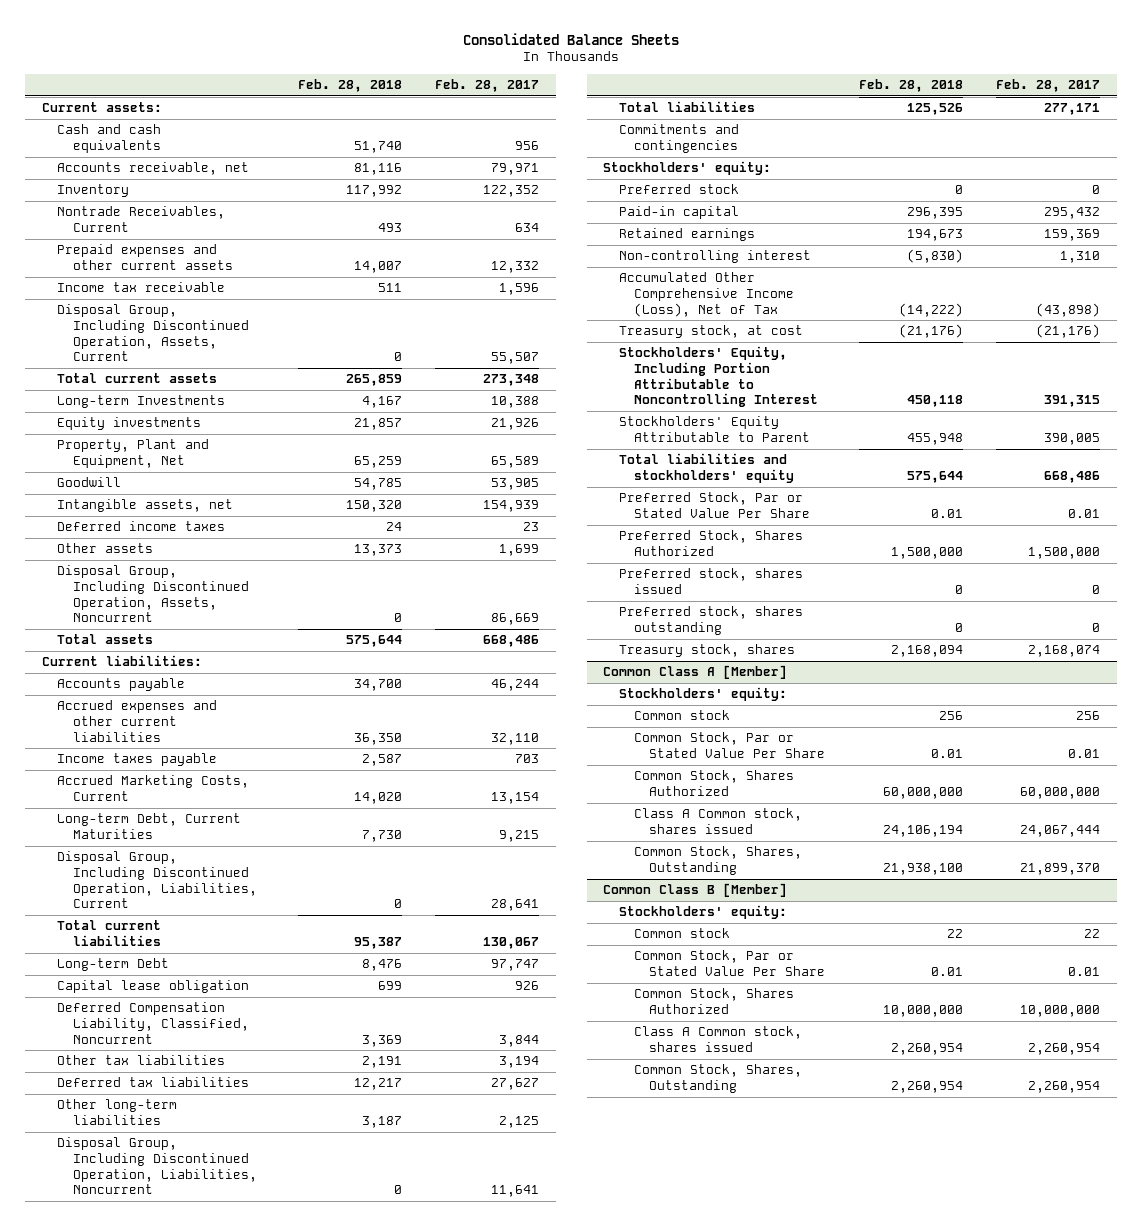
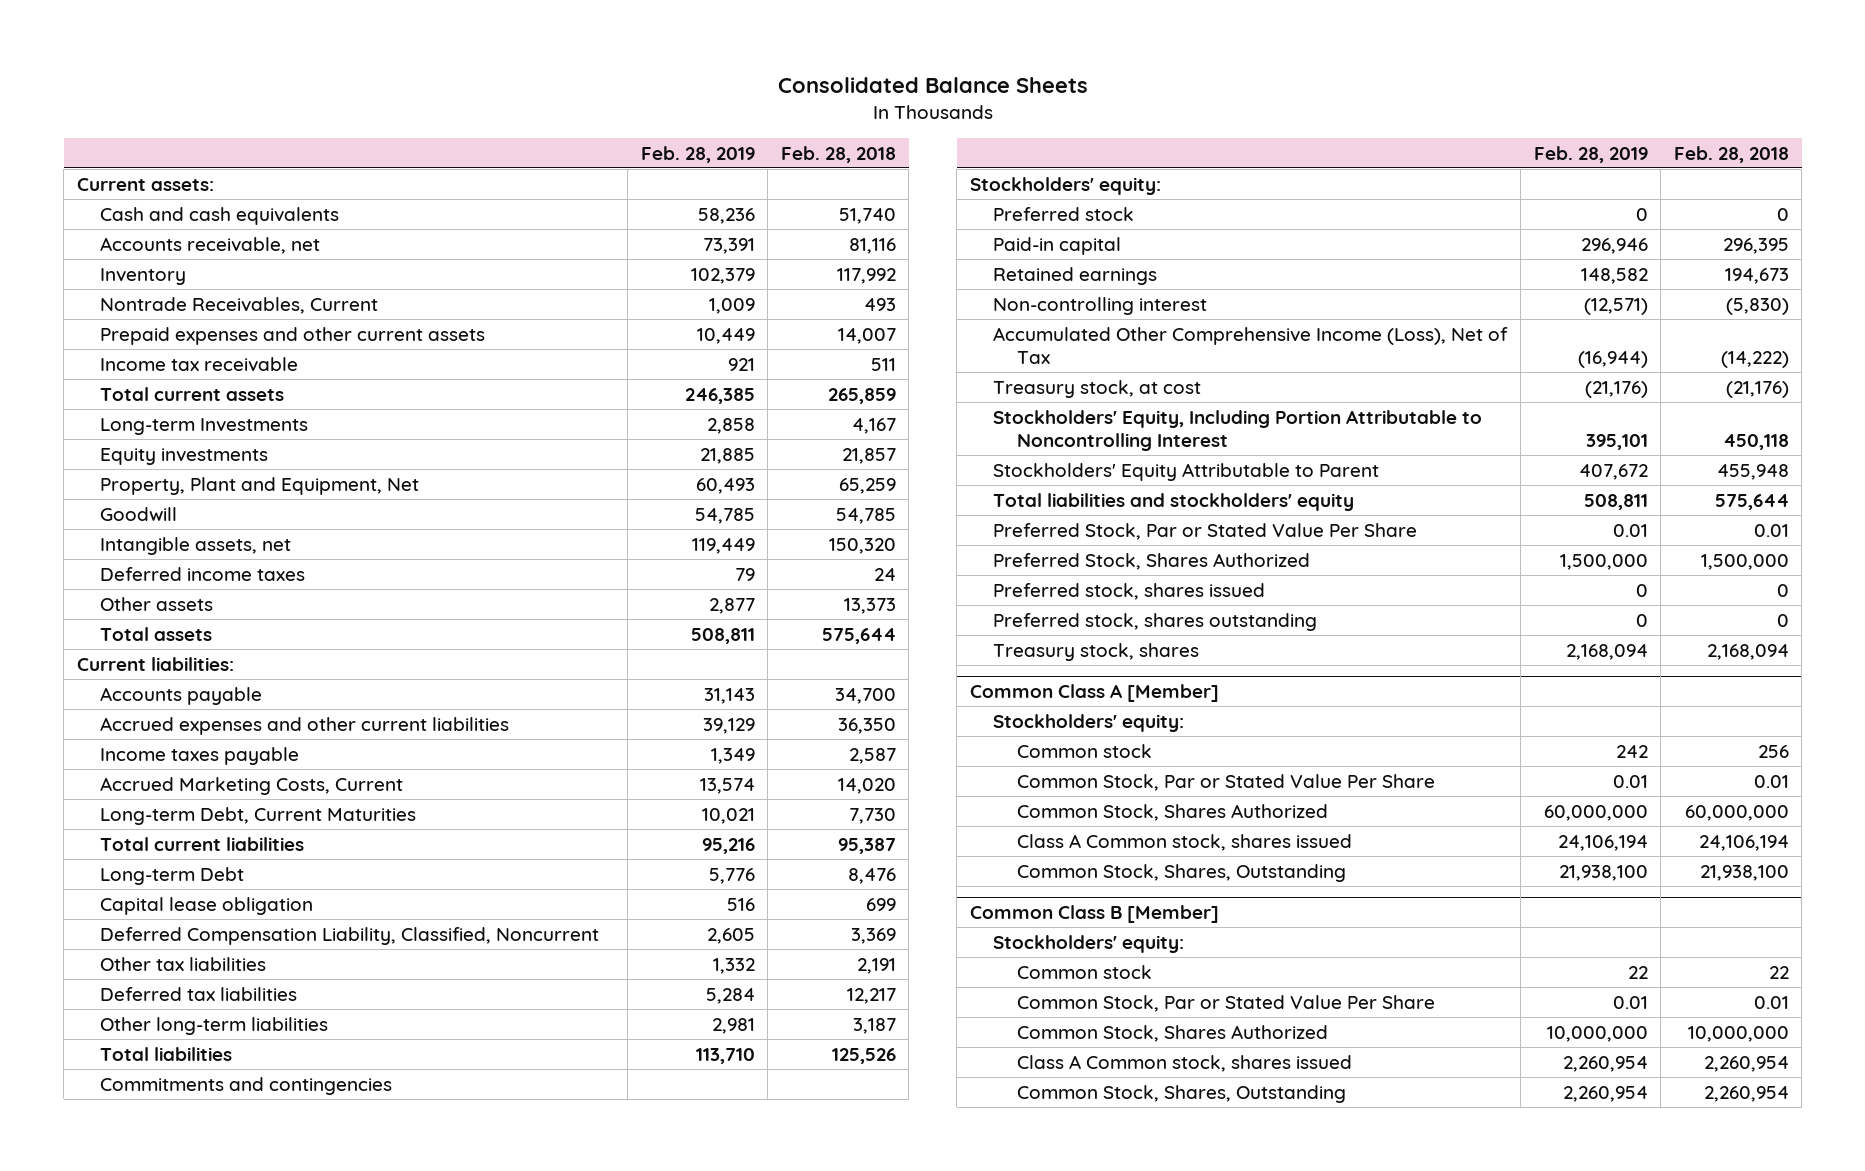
- | Feb. 28, 2018 | Feb. 28, 2017
+ | Feb. 28, 2019 | Feb. 28, 2018
- Disposal Group, Including Discontinued Operation, Assets, Current | 0 | 55,507
- Disposal Group, Including Discontinued Operation, Assets, Noncurrent | 0 | 86,669
- Disposal Group, Including Discontinued Operation, Liabilities, Current | 0 | 28,641
- Disposal Group, Including Discontinued Operation, Liabilities, Noncurrent | 0 | 11,641

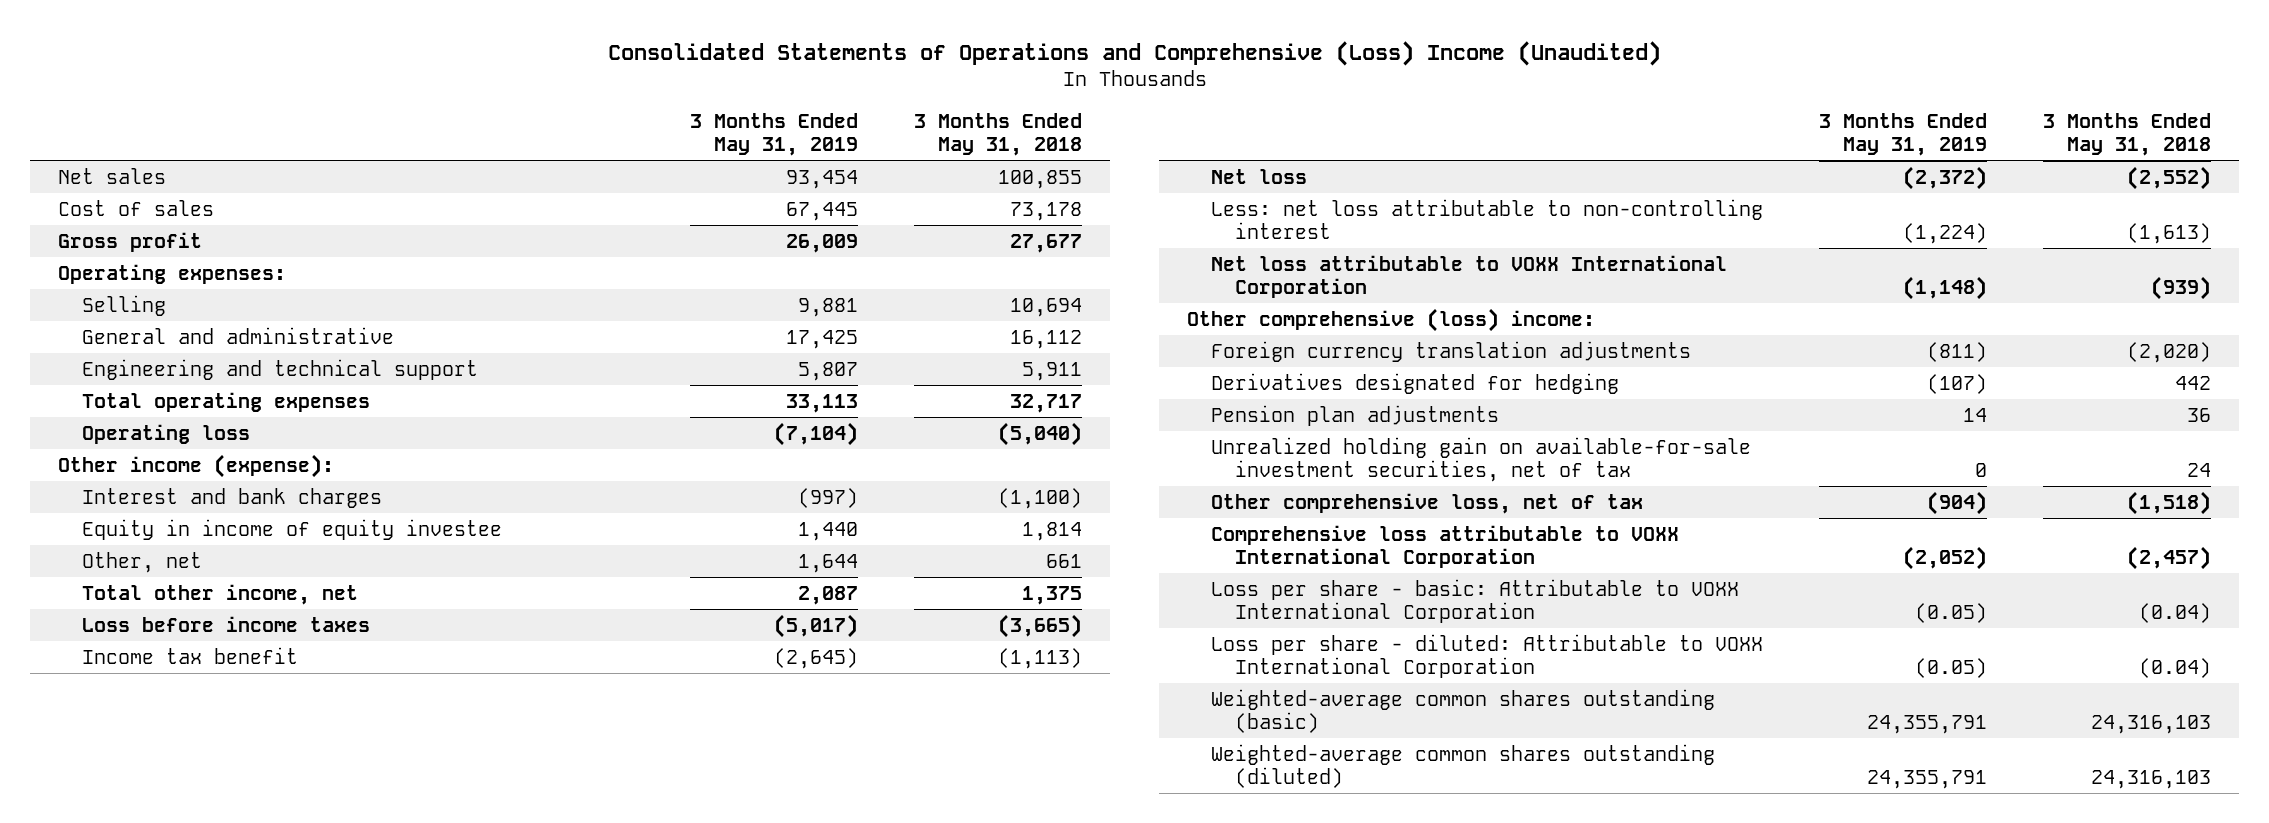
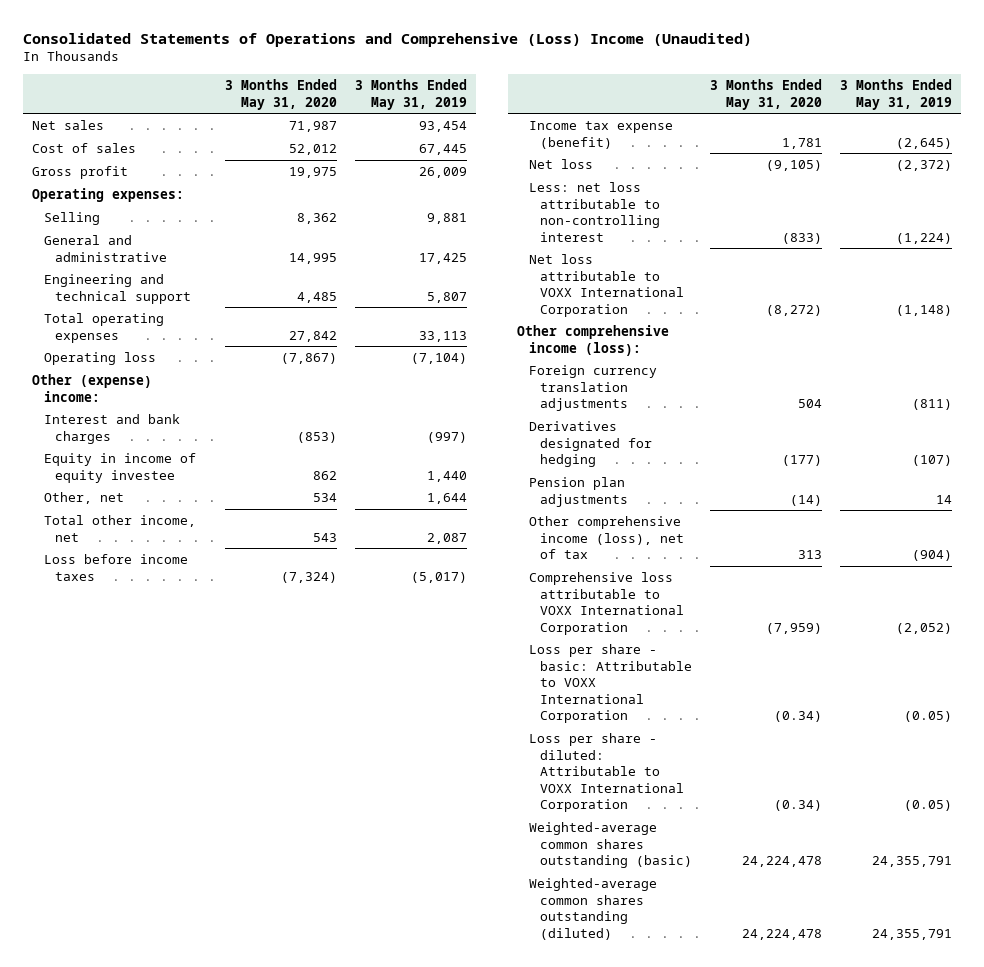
- | 3 Months Ended May 31, 2019 | 3 Months Ended May 31, 2018
+ | 3 Months Ended May 31, 2020 | 3 Months Ended May 31, 2019
- Other income (expense):
+ Other (expense) income:
- Income tax benefit | (2,645) | (1,113)
+ Income tax expense (benefit) | 1,781 | (2,645)
- Other comprehensive (loss) income:
+ Other comprehensive income (loss):
- Unrealized holding gain on available-for-sale investment securities, net of tax | 0 | 24
- Other comprehensive loss, net of tax | (904) | (1,518)
+ Other comprehensive income (loss), net of tax | 313 | (904)

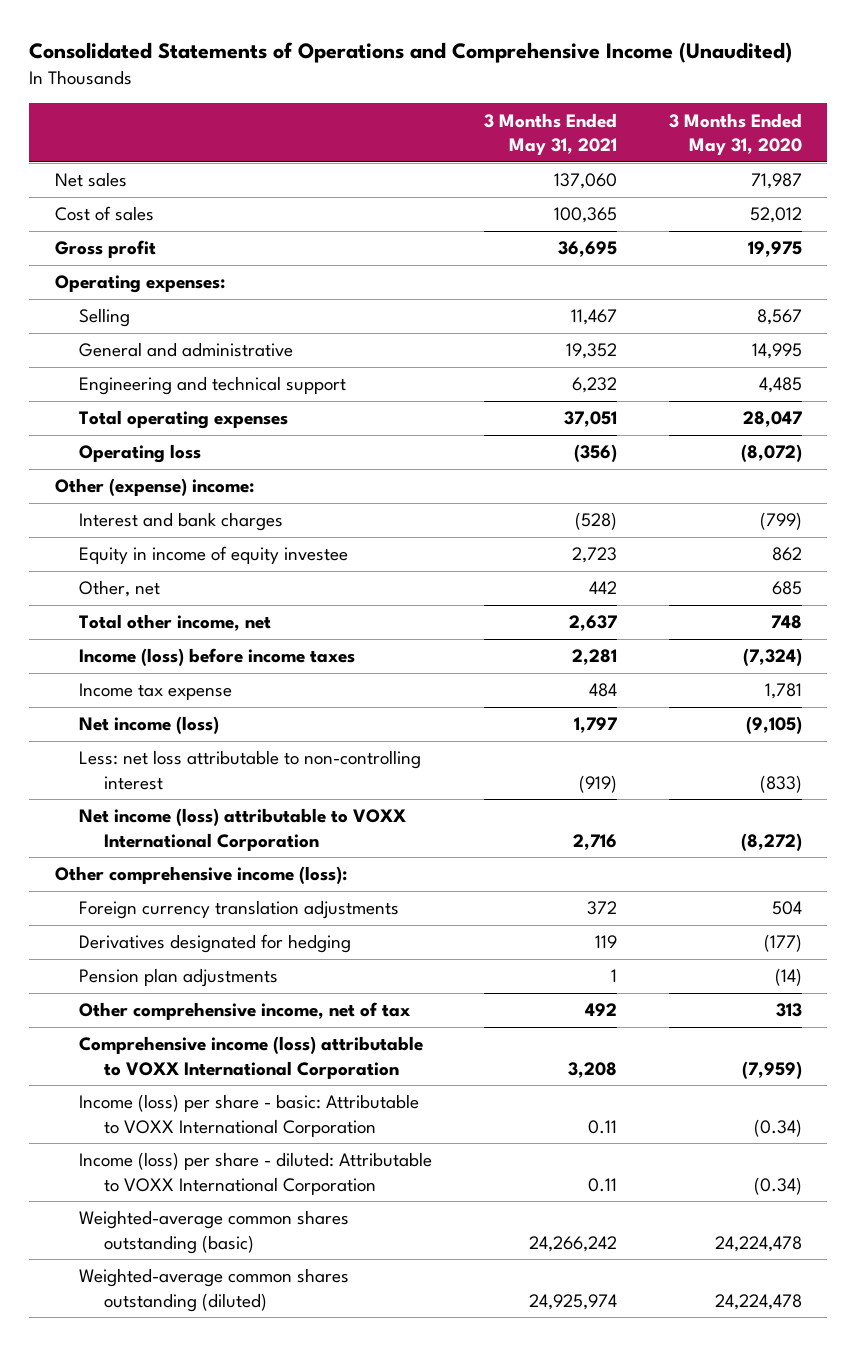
- Consolidated Statements of Operations and Comprehensive (Loss) Income (Unaudited)
+ Consolidated Statements of Operations and Comprehensive Income (Unaudited)
- | 3 Months Ended May 31, 2020 | 3 Months Ended May 31, 2019
+ | 3 Months Ended May 31, 2021 | 3 Months Ended May 31, 2020
- Selling | 8,362 | 9,881
+ Selling | 11,467 | 8,567
- Total operating expenses | 27,842 | 33,113
- Operating loss | (7,867) | (7,104)
+ Total operating expenses | 37,051 | 28,047
+ Operating loss | (356) | (8,072)
- Interest and bank charges | (853) | (997)
+ Interest and bank charges | (528) | (799)
- Other, net | 534 | 1,644
- Total other income, net | 543 | 2,087
- Loss before income taxes | (7,324) | (5,017)
- Income tax expense (benefit) | 1,781 | (2,645)
- Net loss | (9,105) | (2,372)
+ Other, net | 442 | 685
+ Total other income, net | 2,637 | 748
+ Income (loss) before income taxes | 2,281 | (7,324)
+ Income tax expense | 484 | 1,781
+ Net income (loss) | 1,797 | (9,105)
- Net loss attributable to VOXX International Corporation | (8,272) | (1,148)
+ Net income (loss) attributable to VOXX International Corporation | 2,716 | (8,272)
- Other comprehensive income (loss), net of tax | 313 | (904)
- Comprehensive loss attributable to VOXX International Corporation | (7,959) | (2,052)
- Loss per share - basic: Attributable to VOXX International Corporation | (0.34) | (0.05)
- Loss per share - diluted: Attributable to VOXX International Corporation | (0.34) | (0.05)
+ Other comprehensive income, net of tax | 492 | 313
+ Comprehensive income (loss) attributable to VOXX International Corporation | 3,208 | (7,959)
+ Income (loss) per share - basic: Attributable to VOXX International Corporation | 0.11 | (0.34)
+ Income (loss) per share - diluted: Attributable to VOXX International Corporation | 0.11 | (0.34)

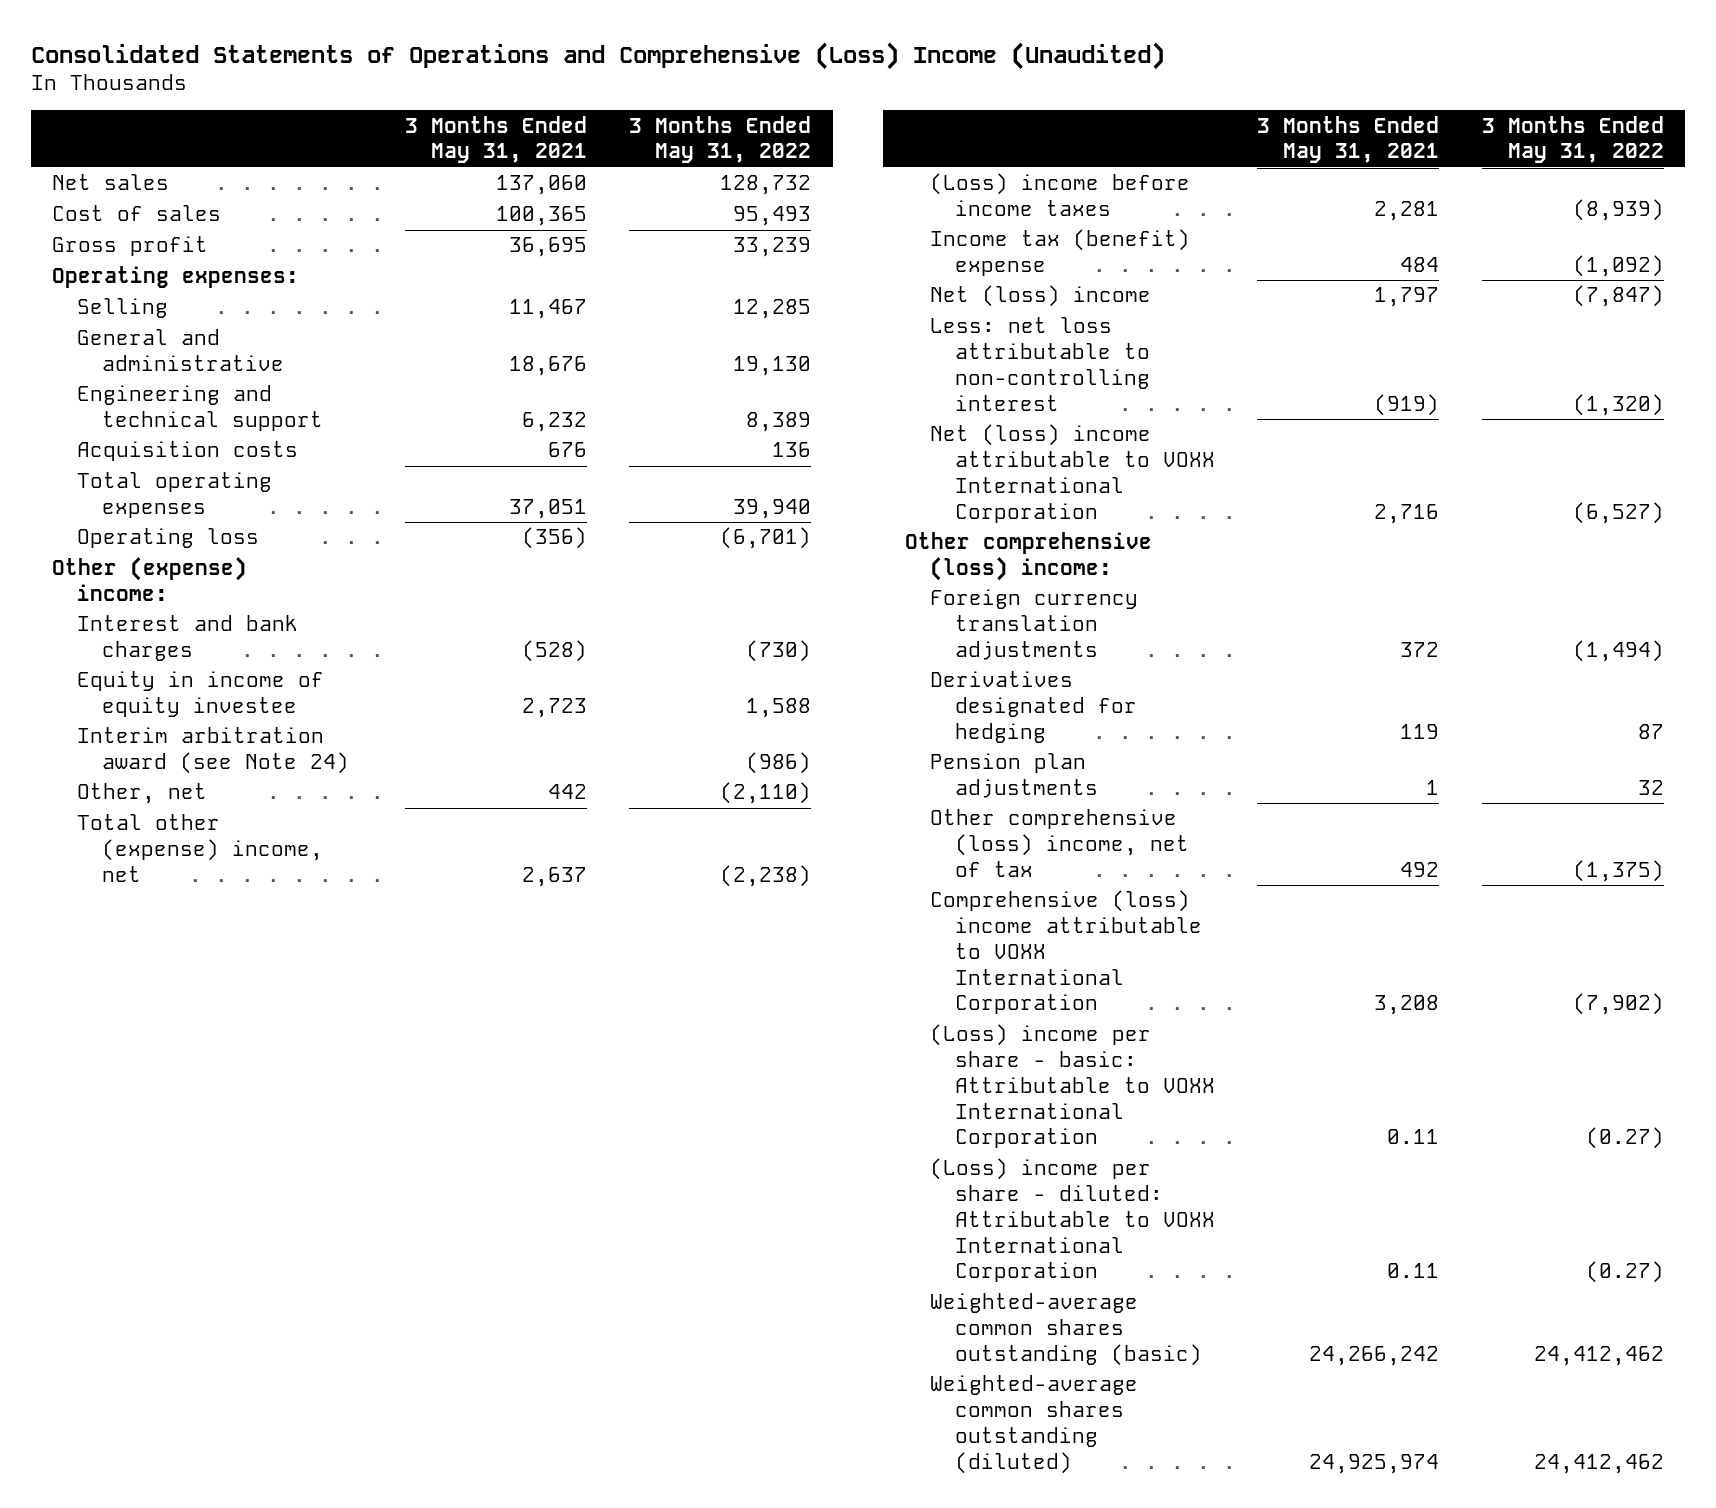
- Consolidated Statements of Operations and Comprehensive Income (Unaudited)
+ Consolidated Statements of Operations and Comprehensive (Loss) Income (Unaudited)
- | 3 Months Ended May 31, 2021 | 3 Months Ended May 31, 2020
+ | 3 Months Ended May 31, 2021 | 3 Months Ended May 31, 2022
- General and administrative | 19,352 | 14,995
+ General and administrative | 18,676 | 19,130
+ Acquisition costs | 676 | 136
+ Interim arbitration award (see Note 24) | | (986)
- Total other income, net | 2,637 | 748
- Income (loss) before income taxes | 2,281 | (7,324)
- Income tax expense | 484 | 1,781
- Net income (loss) | 1,797 | (9,105)
+ Total other (expense) income, net | 2,637 | (2,238)
+ (Loss) income before income taxes | 2,281 | (8,939)
+ Income tax (benefit) expense | 484 | (1,092)
+ Net (loss) income | 1,797 | (7,847)
- Net income (loss) attributable to VOXX International Corporation | 2,716 | (8,272)
- Other comprehensive income (loss):
+ Net (loss) income attributable to VOXX International Corporation | 2,716 | (6,527)
+ Other comprehensive (loss) income:
- Other comprehensive income, net of tax | 492 | 313
- Comprehensive income (loss) attributable to VOXX International Corporation | 3,208 | (7,959)
- Income (loss) per share - basic: Attributable to VOXX International Corporation | 0.11 | (0.34)
- Income (loss) per share - diluted: Attributable to VOXX International Corporation | 0.11 | (0.34)
+ Other comprehensive (loss) income, net of tax | 492 | (1,375)
+ Comprehensive (loss) income attributable to VOXX International Corporation | 3,208 | (7,902)
+ (Loss) income per share - basic: Attributable to VOXX International Corporation | 0.11 | (0.27)
+ (Loss) income per share - diluted: Attributable to VOXX International Corporation | 0.11 | (0.27)

